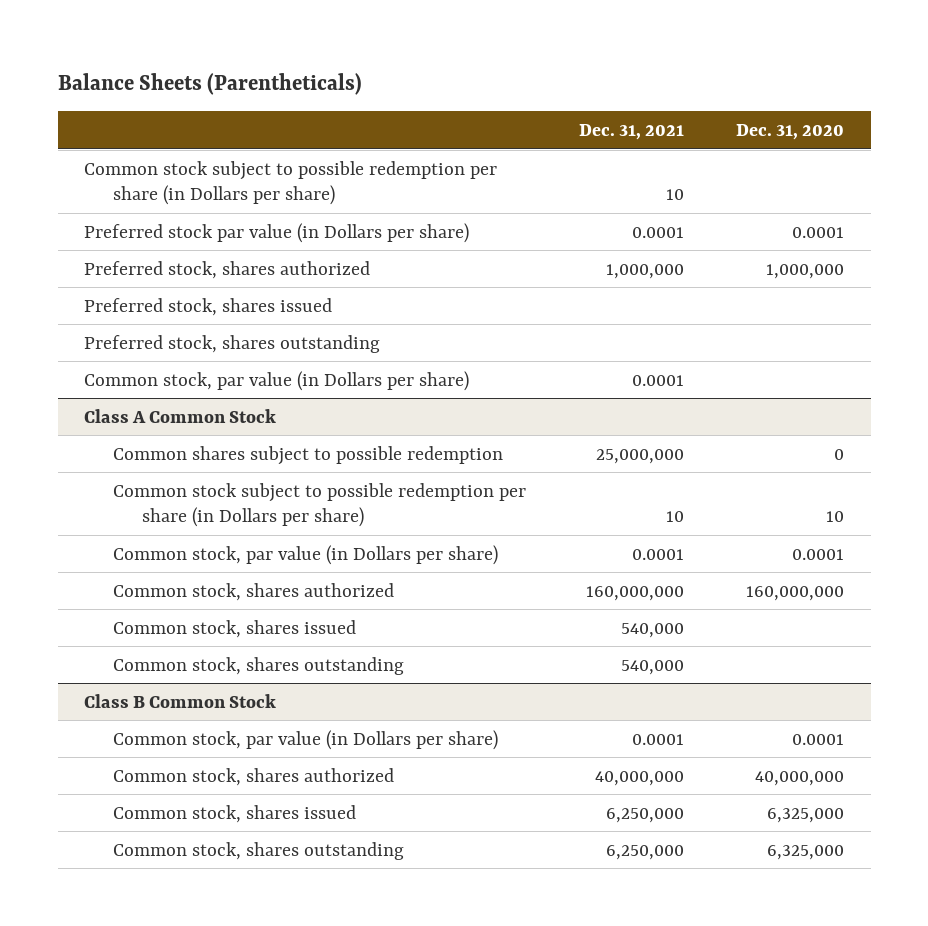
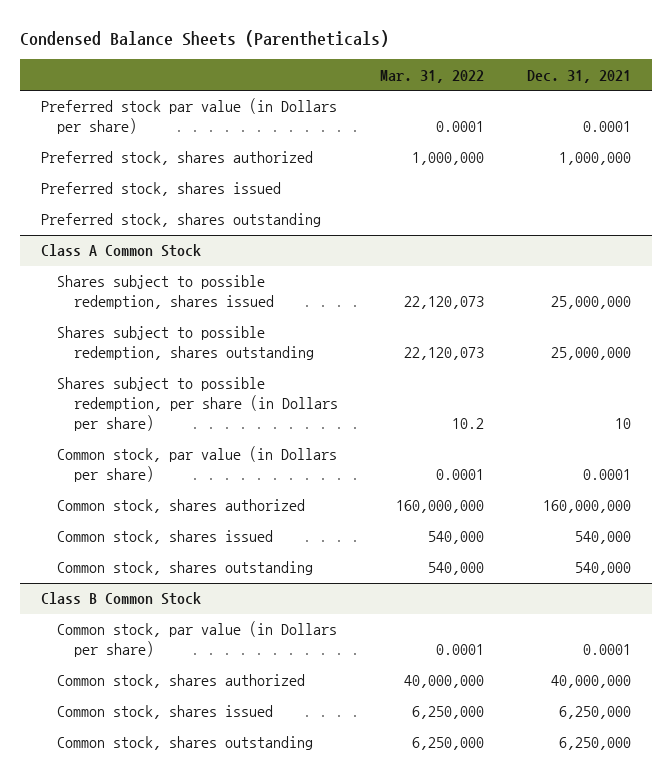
- Balance Sheets (Parentheticals)
+ Condensed Balance Sheets (Parentheticals)
- | Dec. 31, 2021 | Dec. 31, 2020
+ | Mar. 31, 2022 | Dec. 31, 2021
- Common stock subject to possible redemption per share (in Dollars per share) | 10 |
- Common stock, par value (in Dollars per share) | 0.0001 |
@ Class A Common Stock
- Common shares subject to possible redemption | 25,000,000 | 0
- Common stock subject to possible redemption per share (in Dollars per share) | 10 | 10
+ Shares subject to possible redemption, shares issued | 22,120,073 | 25,000,000
+ Shares subject to possible redemption, shares outstanding | 22,120,073 | 25,000,000
+ Shares subject to possible redemption, per share (in Dollars per share) | 10.2 | 10

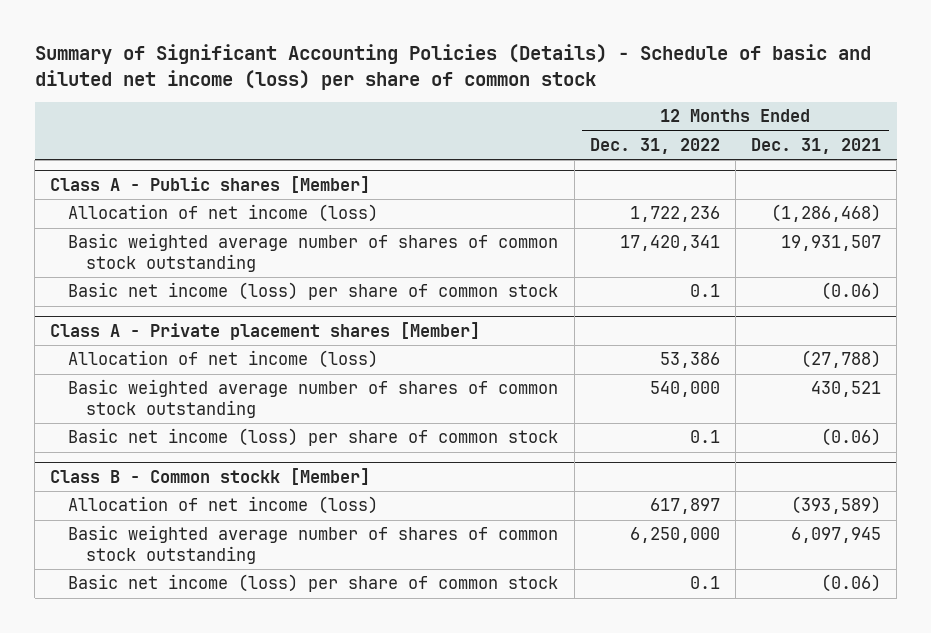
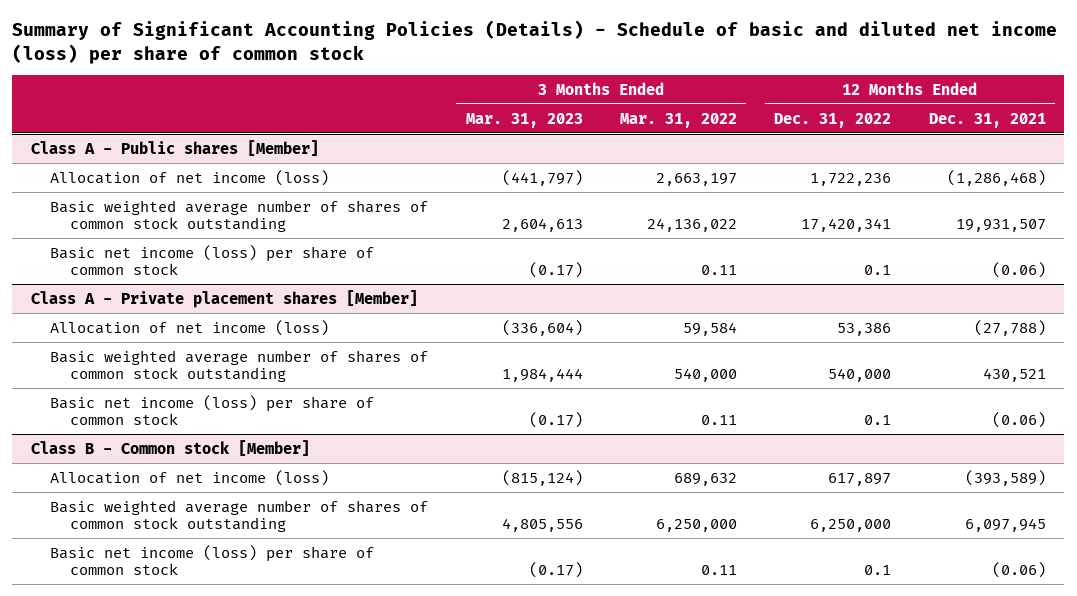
- | 12 Months Ended Dec. 31, 2022 | 12 Months Ended Dec. 31, 2021
+ | 3 Months Ended Mar. 31, 2023 | 3 Months Ended Mar. 31, 2022 | 12 Months Ended Dec. 31, 2022 | 12 Months Ended Dec. 31, 2021
- Class B - Common stockk [Member]
+ Class B - Common stock [Member]

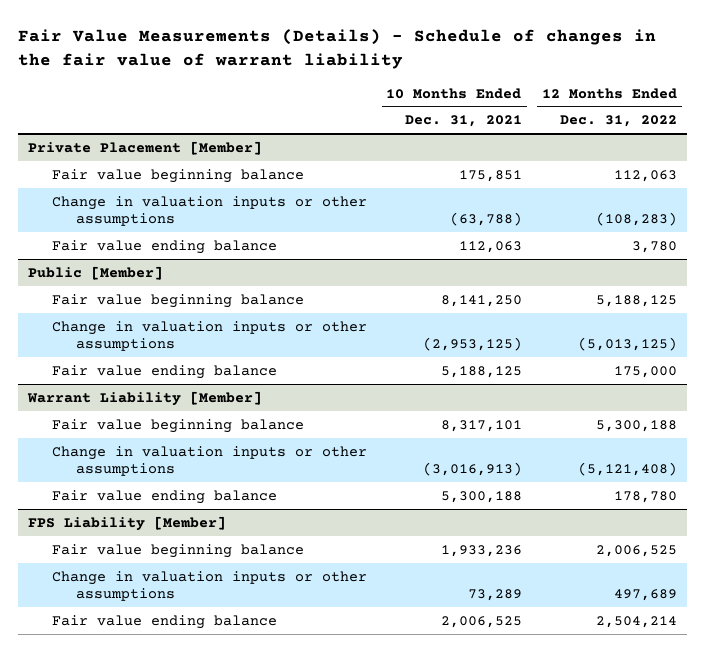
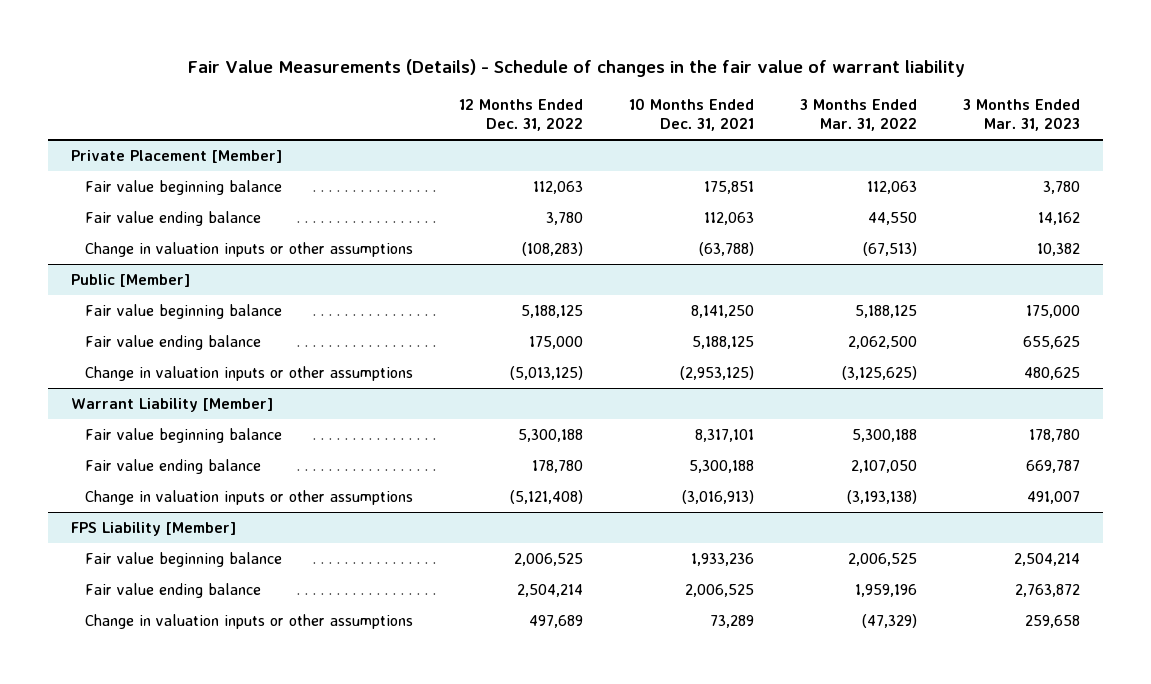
- | 10 Months Ended Dec. 31, 2021 | 12 Months Ended Dec. 31, 2022
+ | 12 Months Ended Dec. 31, 2022 | 10 Months Ended Dec. 31, 2021 | 3 Months Ended Mar. 31, 2022 | 3 Months Ended Mar. 31, 2023
@ Private Placement [Member]
moved down: Change in valuation inputs or other assumptions | (108,283) | (63,788) | (67,513) | 10,382
@ Public [Member]
moved down: Change in valuation inputs or other assumptions | (5,013,125) | (2,953,125) | (3,125,625) | 480,625
@ Warrant Liability [Member]
moved down: Change in valuation inputs or other assumptions | (5,121,408) | (3,016,913) | (3,193,138) | 491,007
@ FPS Liability [Member]
moved down: Change in valuation inputs or other assumptions | 497,689 | 73,289 | (47,329) | 259,658

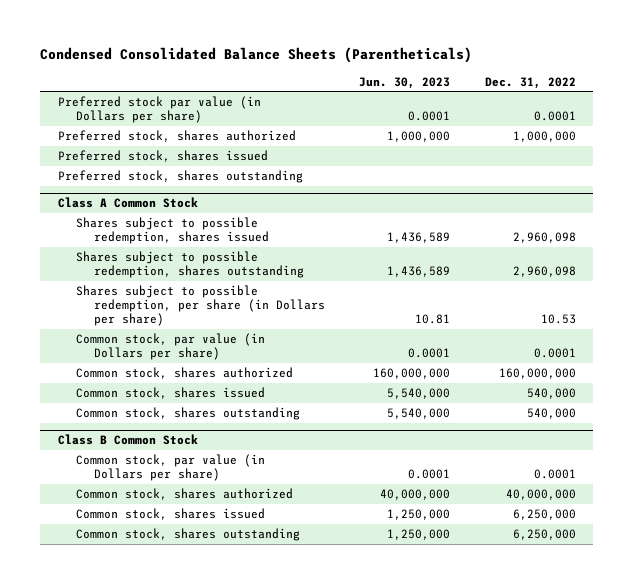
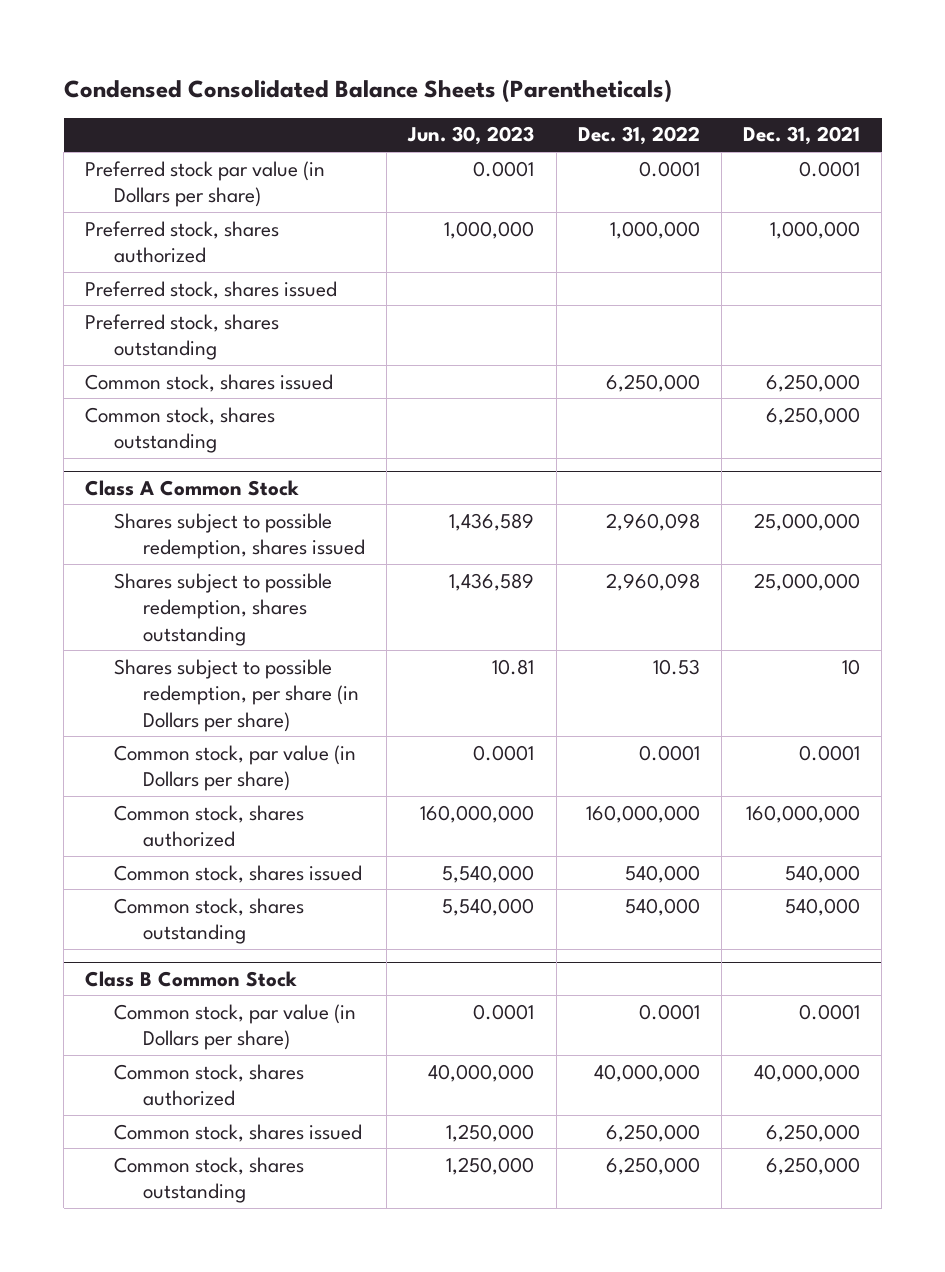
- | Jun. 30, 2023 | Dec. 31, 2022
+ | Jun. 30, 2023 | Dec. 31, 2022 | Dec. 31, 2021
+ Common stock, shares issued | | 6,250,000 | 6,250,000
+ Common stock, shares outstanding | | | 6,250,000

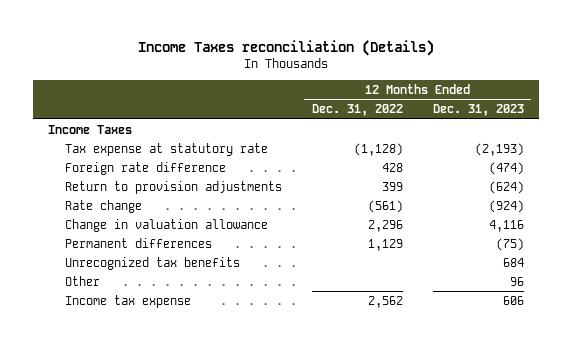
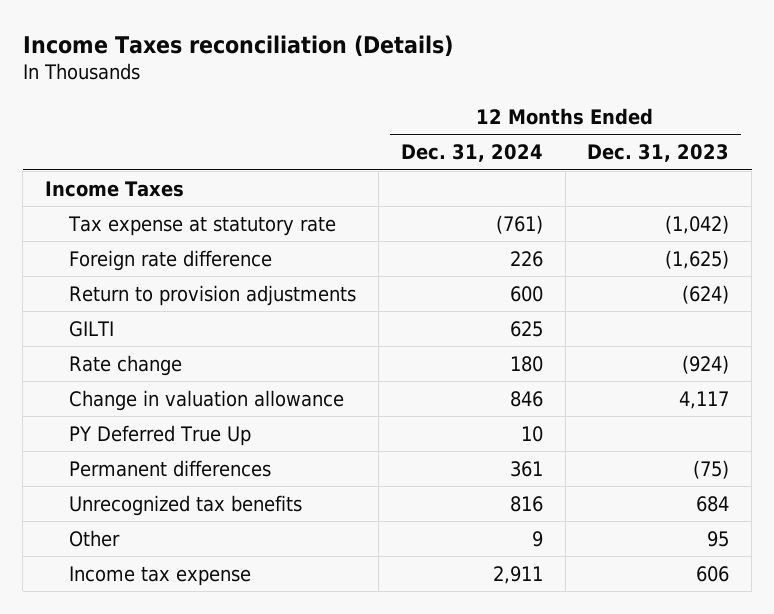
- | 12 Months Ended Dec. 31, 2022 | 12 Months Ended Dec. 31, 2023
+ | 12 Months Ended Dec. 31, 2024 | 12 Months Ended Dec. 31, 2023
- Tax expense at statutory rate | (1,128) | (2,193)
- Foreign rate difference | 428 | (474)
+ Tax expense at statutory rate | (761) | (1,042)
+ Foreign rate difference | 226 | (1,625)
+ GILTI | 625 |
- Change in valuation allowance | 2,296 | 4,116
+ Change in valuation allowance | 846 | 4,117
+ PY Deferred True Up | 10 |
- Other | | 96
+ Other | 9 | 95

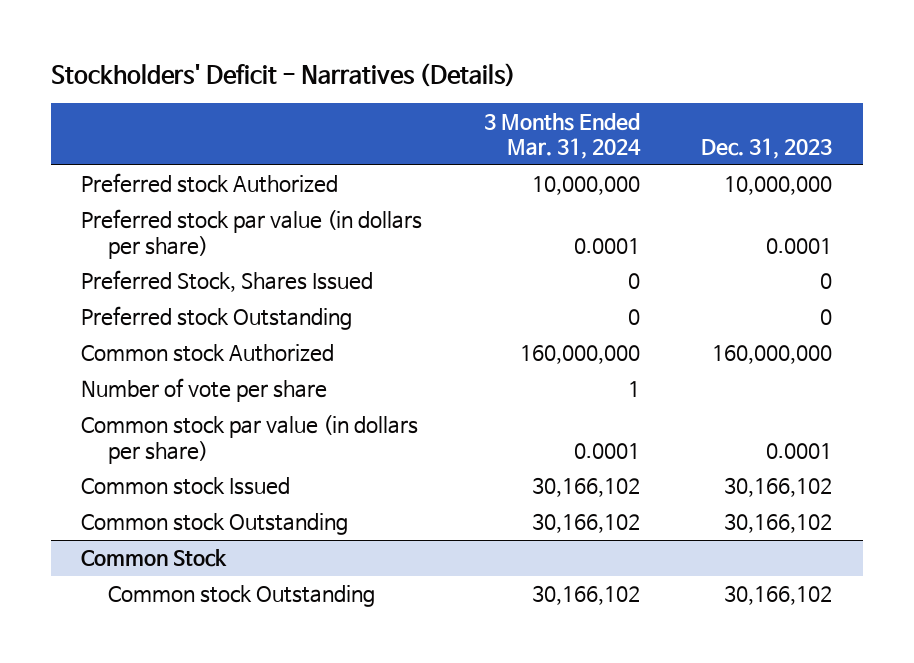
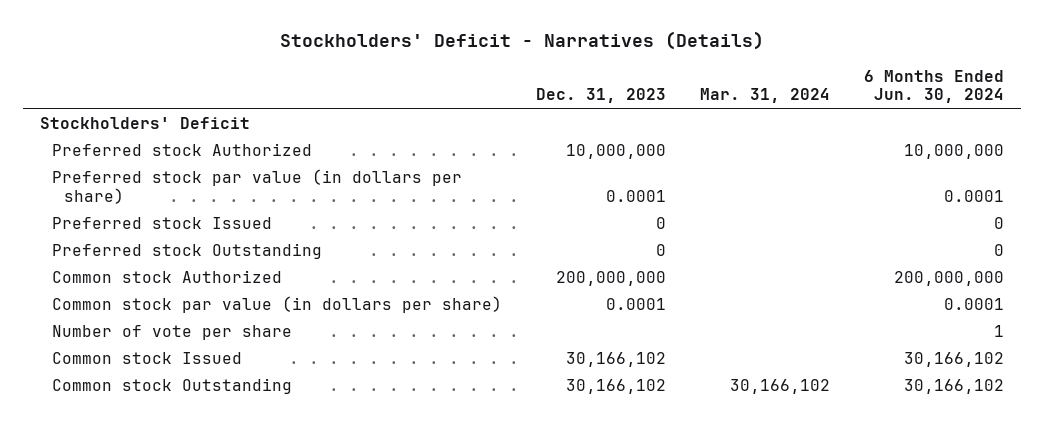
- | 3 Months Ended Mar. 31, 2024 | Dec. 31, 2023
+ | Dec. 31, 2023 | Mar. 31, 2024 | 6 Months Ended Jun. 30, 2024
+ Stockholders' Deficit
- Preferred Stock, Shares Issued | 0 | 0
+ Preferred stock Issued | 0 | | 0
- Common stock Authorized | 160,000,000 | 160,000,000
+ Common stock Authorized | 200,000,000 | | 200,000,000
moved down: Number of vote per share | | | 1
- Common Stock
- Common stock Outstanding | 30,166,102 | 30,166,102

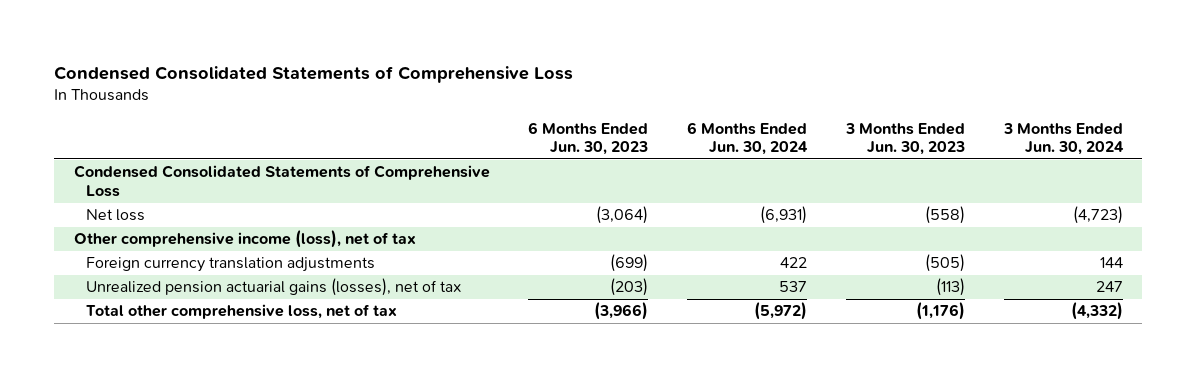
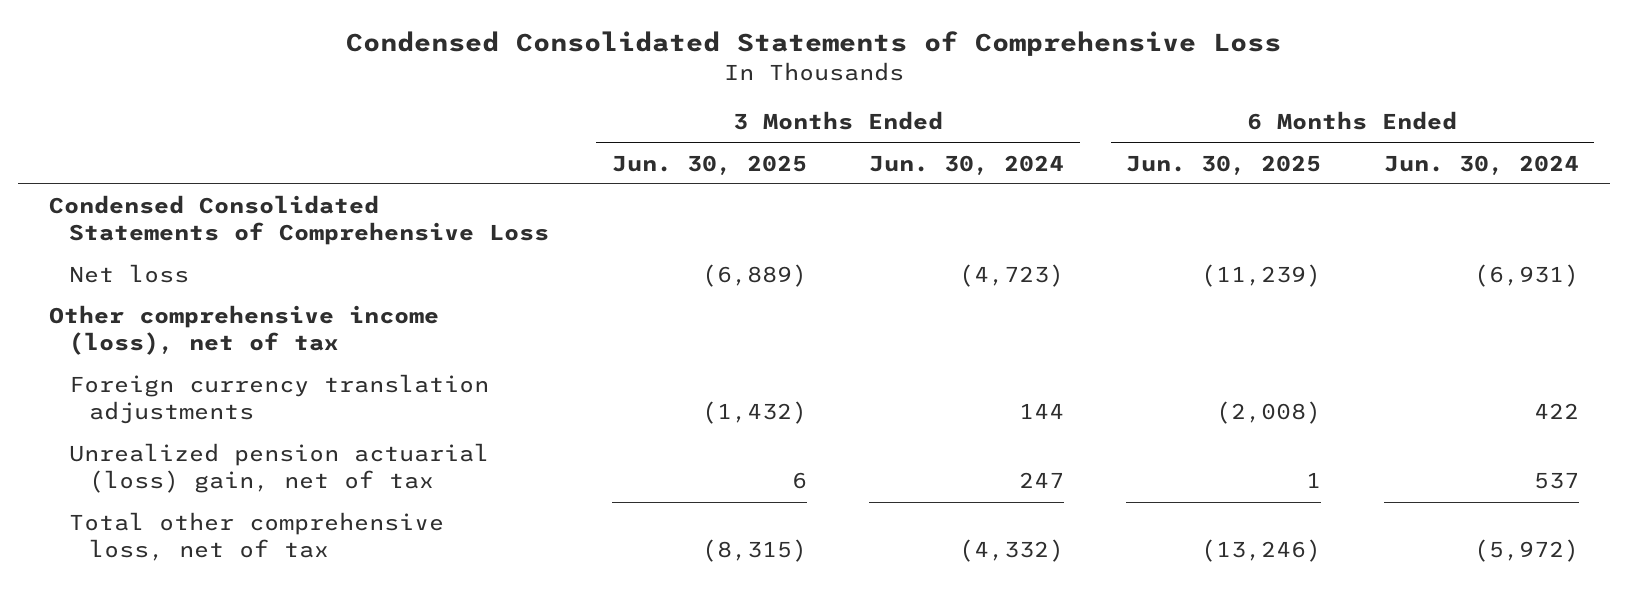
- | 6 Months Ended Jun. 30, 2023 | 6 Months Ended Jun. 30, 2024 | 3 Months Ended Jun. 30, 2023 | 3 Months Ended Jun. 30, 2024
+ | 3 Months Ended Jun. 30, 2025 | 3 Months Ended Jun. 30, 2024 | 6 Months Ended Jun. 30, 2025 | 6 Months Ended Jun. 30, 2024
- Unrealized pension actuarial gains (losses), net of tax | (203) | 537 | (113) | 247
+ Unrealized pension actuarial (loss) gain, net of tax | 6 | 247 | 1 | 537

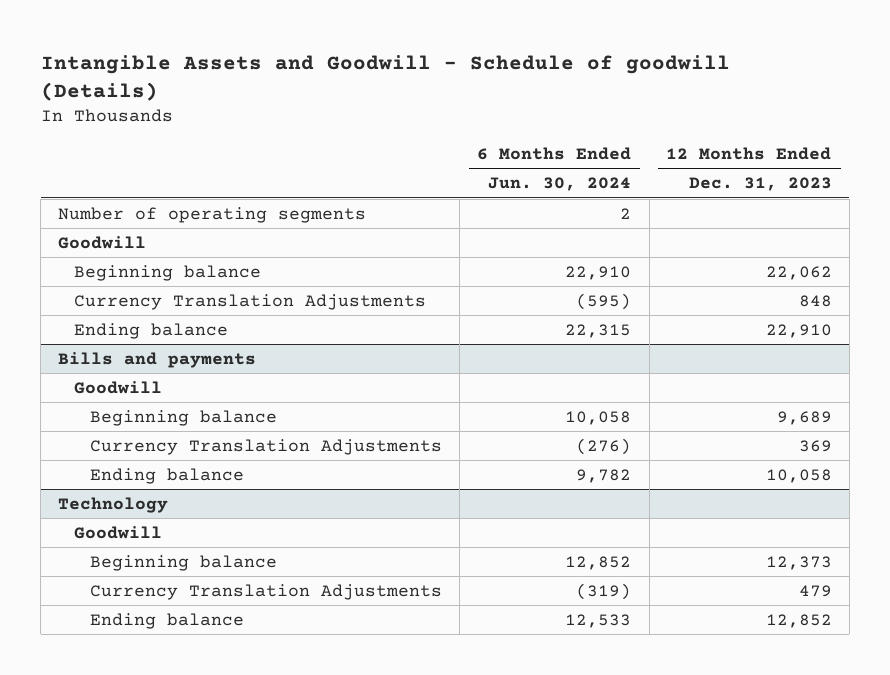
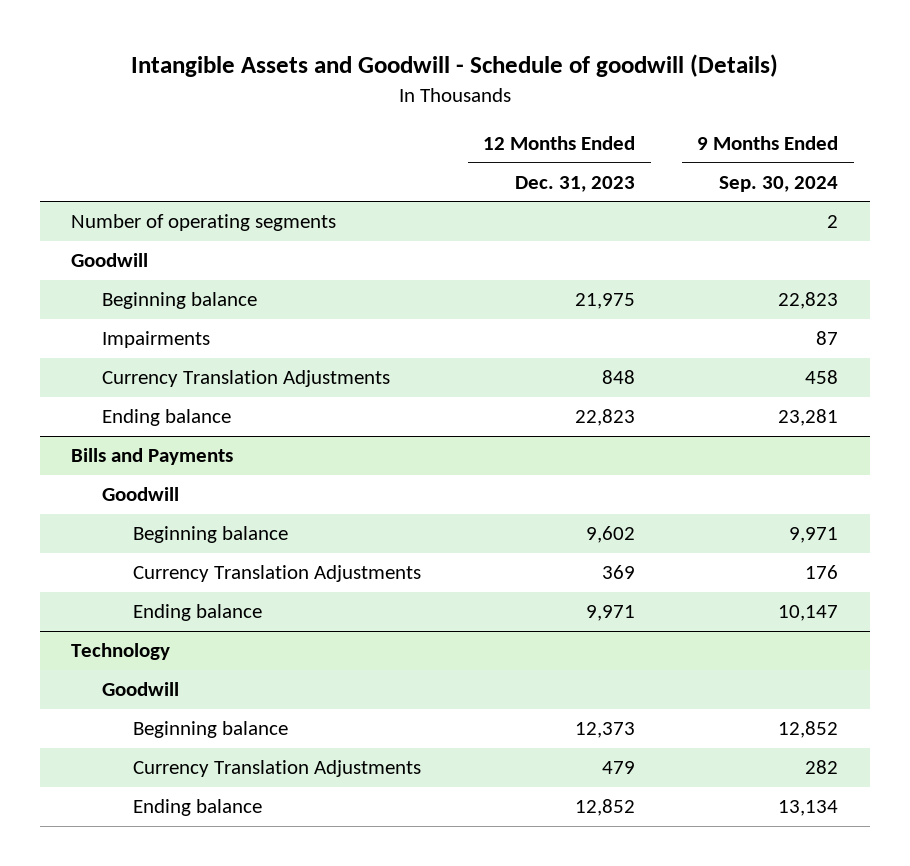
- | 6 Months Ended Jun. 30, 2024 | 12 Months Ended Dec. 31, 2023
+ | 12 Months Ended Dec. 31, 2023 | 9 Months Ended Sep. 30, 2024
- Beginning balance | 22,910 | 22,062
+ Beginning balance | 21,975 | 22,823
+ Impairments | | 87
- Ending balance | 22,315 | 22,910
- Bills and payments
+ Ending balance | 22,823 | 23,281
+ Bills and Payments
- Beginning balance | 10,058 | 9,689
+ Beginning balance | 9,602 | 9,971
- Ending balance | 9,782 | 10,058
+ Ending balance | 9,971 | 10,147

